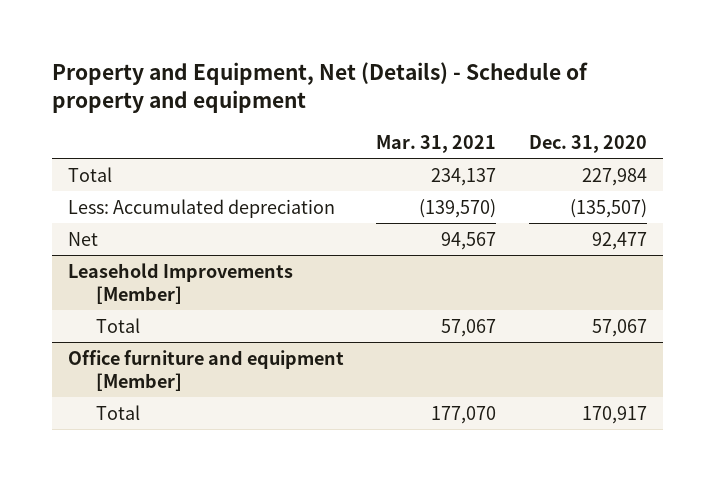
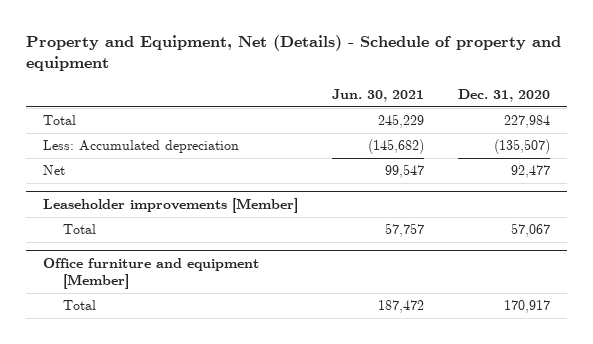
- | Mar. 31, 2021 | Dec. 31, 2020
+ | Jun. 30, 2021 | Dec. 31, 2020
- Leasehold Improvements [Member]
+ Leaseholder improvements [Member]

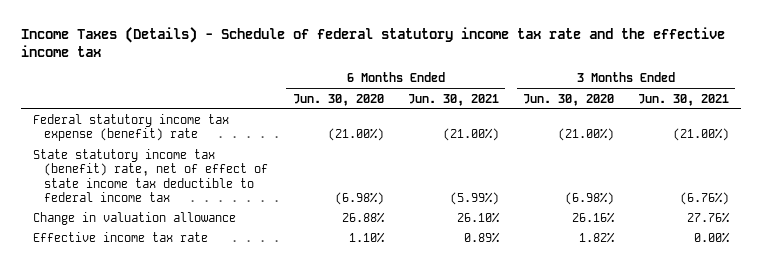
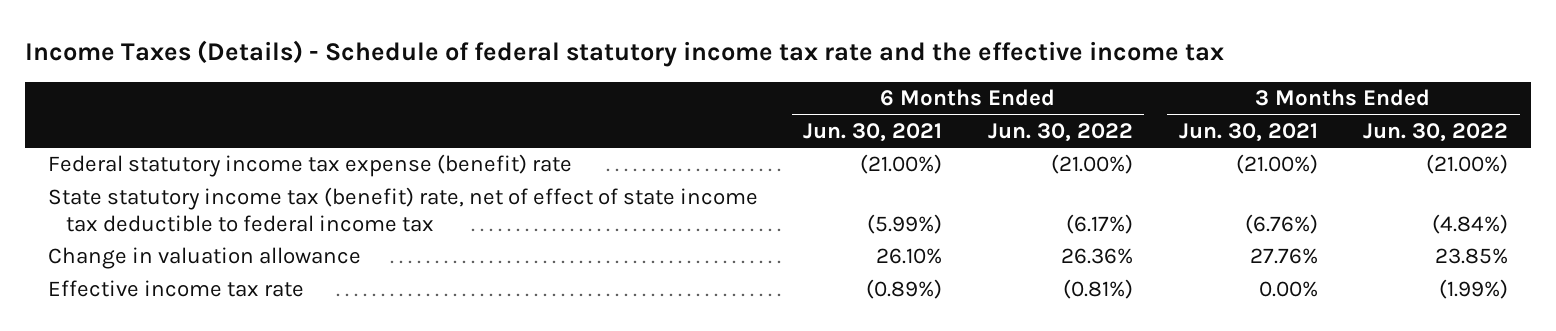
- | 6 Months Ended Jun. 30, 2020 | 6 Months Ended Jun. 30, 2021 | 3 Months Ended Jun. 30, 2020 | 3 Months Ended Jun. 30, 2021
+ | 6 Months Ended Jun. 30, 2021 | 6 Months Ended Jun. 30, 2022 | 3 Months Ended Jun. 30, 2021 | 3 Months Ended Jun. 30, 2022
- Effective income tax rate | 1.10% | 0.89% | 1.82% | 0.00%
+ Effective income tax rate | (0.89%) | (0.81%) | 0.00% | (1.99%)

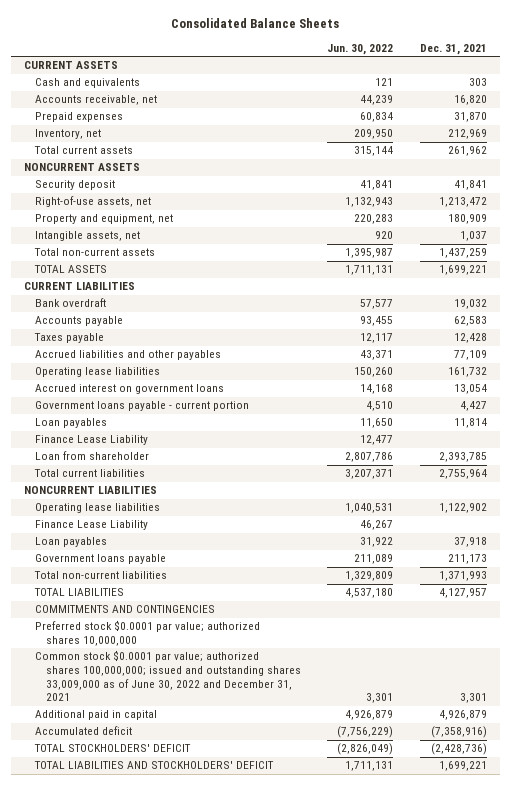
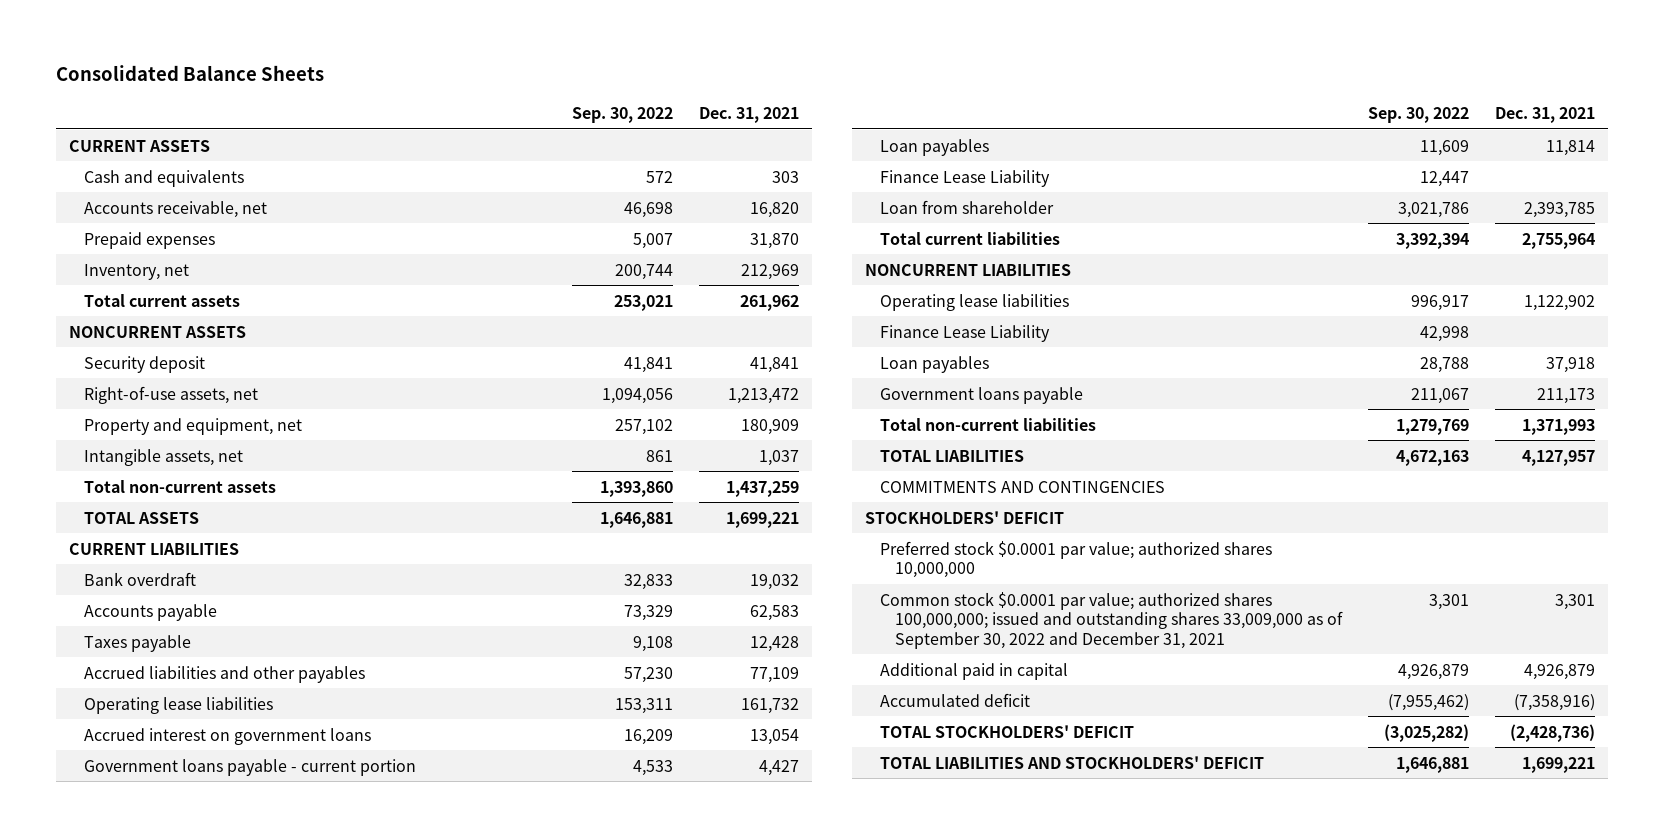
- | Jun. 30, 2022 | Dec. 31, 2021
+ | Sep. 30, 2022 | Dec. 31, 2021
+ STOCKHOLDERS' DEFICIT
- Common stock $0.0001 par value; authorized shares 100,000,000; issued and outstanding shares 33,009,000 as of June 30, 2022 and December 31, 2021 | 3,301 | 3,301
+ Common stock $0.0001 par value; authorized shares 100,000,000; issued and outstanding shares 33,009,000 as of September 30, 2022 and December 31, 2021 | 3,301 | 3,301

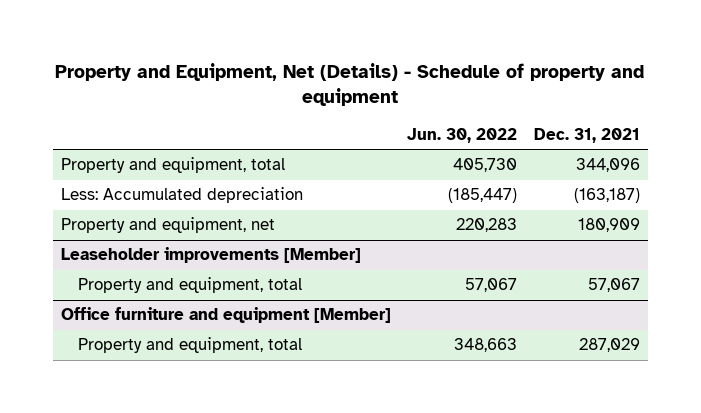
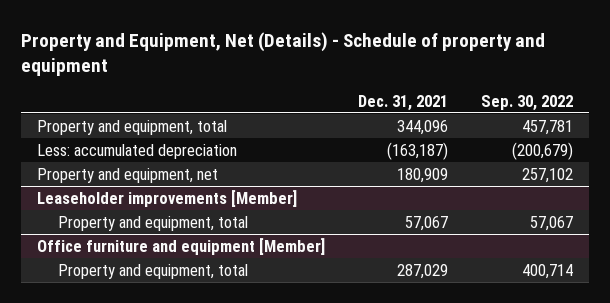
- | Jun. 30, 2022 | Dec. 31, 2021
+ | Dec. 31, 2021 | Sep. 30, 2022
- Less: Accumulated depreciation | (185,447) | (163,187)
+ Less: accumulated depreciation | (163,187) | (200,679)

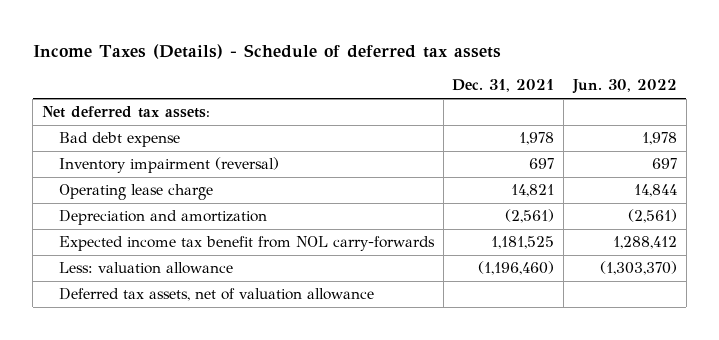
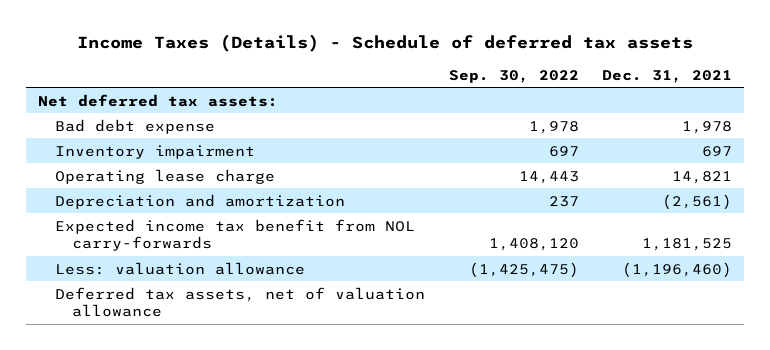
- | Dec. 31, 2021 | Jun. 30, 2022
+ | Sep. 30, 2022 | Dec. 31, 2021
- Inventory impairment (reversal) | 697 | 697
+ Inventory impairment | 697 | 697

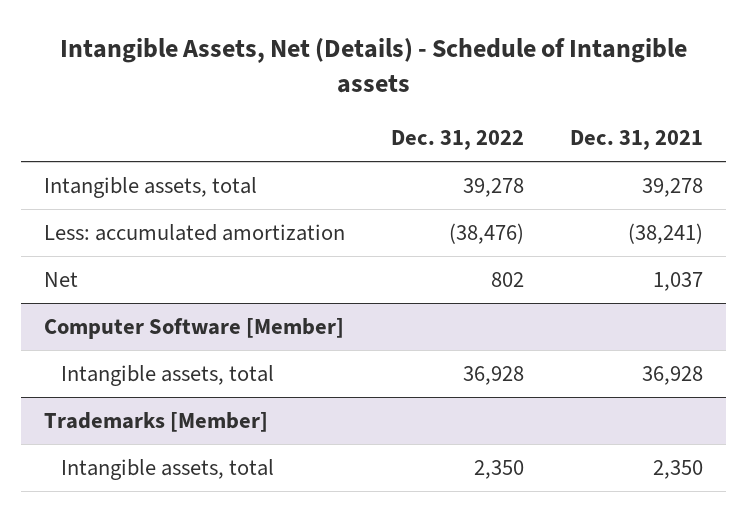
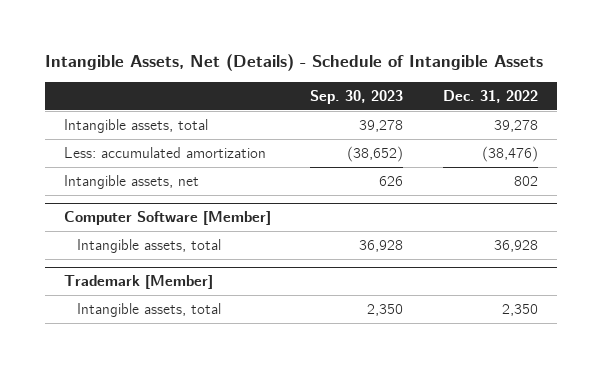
- Intangible Assets, Net (Details) - Schedule of Intangible assets
+ Intangible Assets, Net (Details) - Schedule of Intangible Assets
- | Dec. 31, 2022 | Dec. 31, 2021
+ | Sep. 30, 2023 | Dec. 31, 2022
- Net | 802 | 1,037
+ Intangible assets, net | 626 | 802
- Trademarks [Member]
+ Trademark [Member]

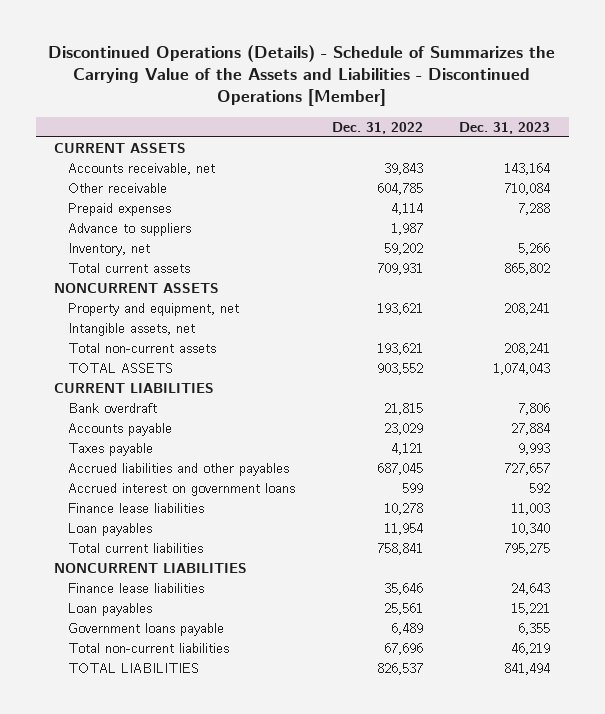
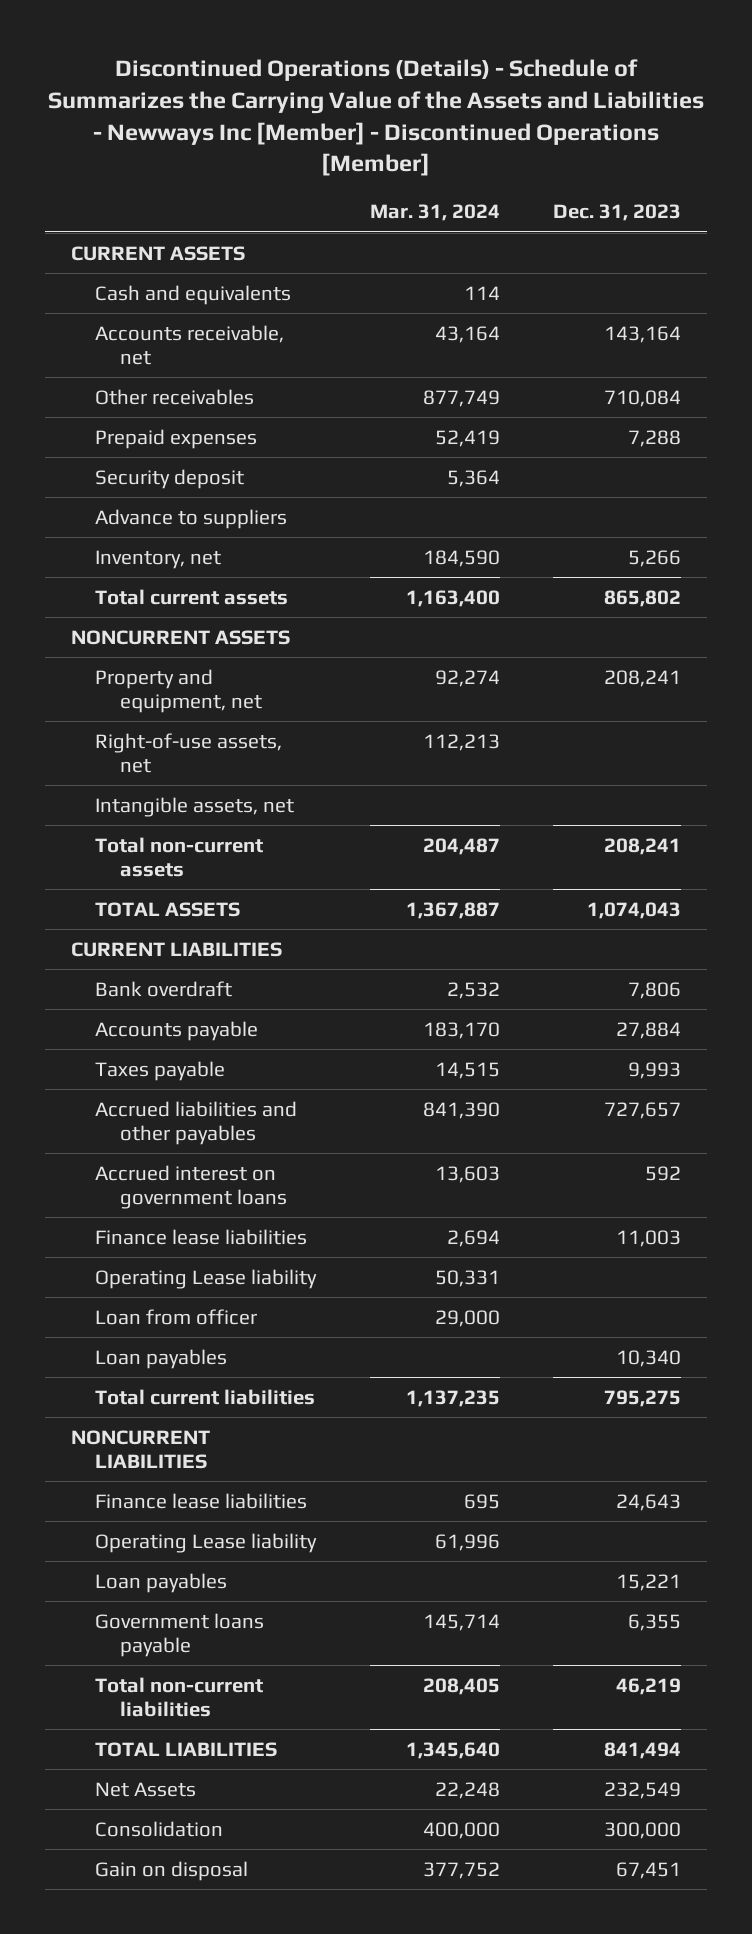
- Discontinued Operations (Details) - Schedule of Summarizes the Carrying Value of the Assets and Liabilities - Discontinued Operations [Member]
+ Discontinued Operations (Details) - Schedule of Summarizes the Carrying Value of the Assets and Liabilities - Newways Inc [Member] - Discontinued Operations [Member]
- | Dec. 31, 2022 | Dec. 31, 2023
+ | Mar. 31, 2024 | Dec. 31, 2023
+ Cash and equivalents | 114 |
- Other receivable | 604,785 | 710,084
+ Other receivables | 877,749 | 710,084
+ Security deposit | 5,364 |
+ Right-of-use assets, net | 112,213 |
+ Operating Lease liability | 50,331 |
+ Loan from officer | 29,000 |
+ Operating Lease liability | 61,996 |
+ Net Assets | 22,248 | 232,549
+ Consolidation | 400,000 | 300,000
+ Gain on disposal | 377,752 | 67,451

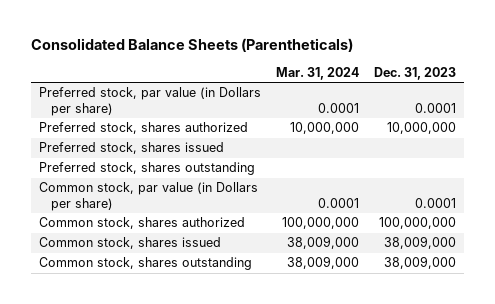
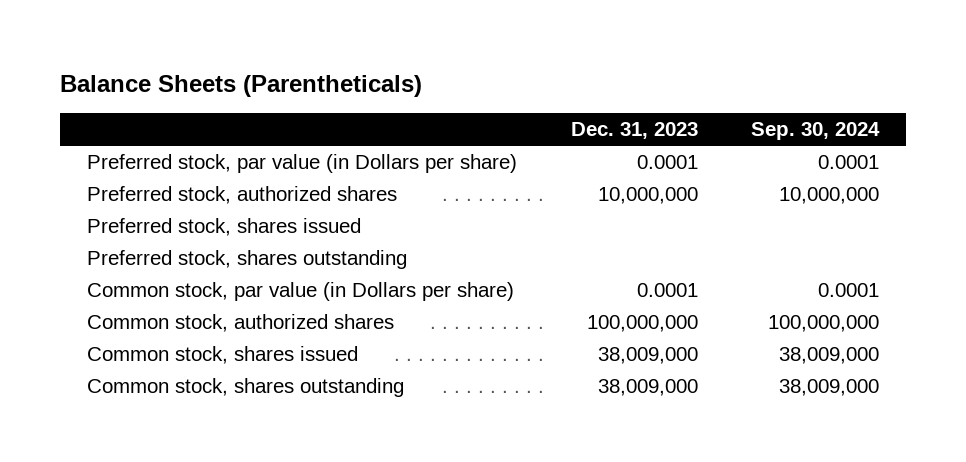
- Consolidated Balance Sheets (Parentheticals)
+ Balance Sheets (Parentheticals)
- | Mar. 31, 2024 | Dec. 31, 2023
+ | Dec. 31, 2023 | Sep. 30, 2024
- Preferred stock, shares authorized | 10,000,000 | 10,000,000
+ Preferred stock, authorized shares | 10,000,000 | 10,000,000
- Common stock, shares authorized | 100,000,000 | 100,000,000
+ Common stock, authorized shares | 100,000,000 | 100,000,000

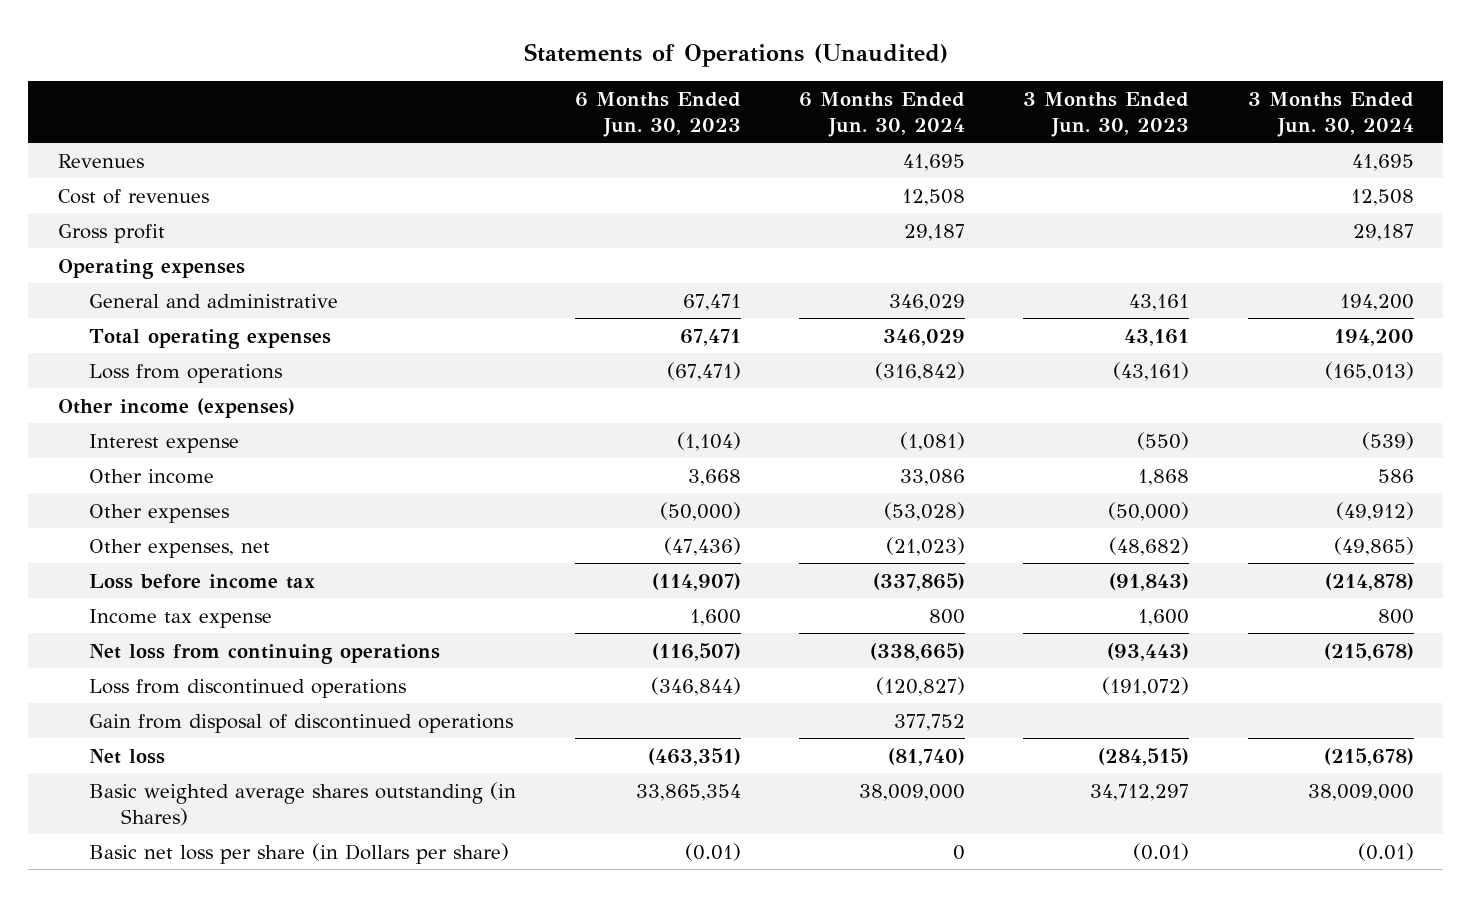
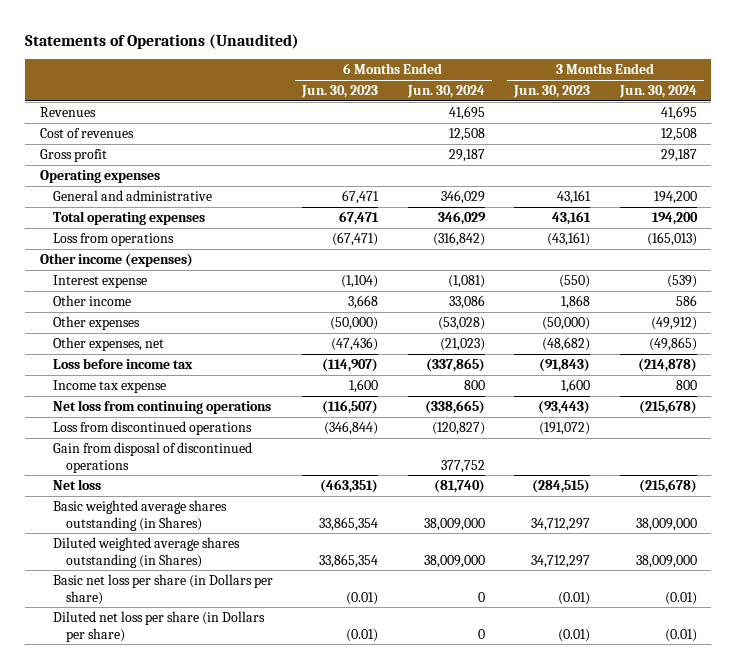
+ Diluted weighted average shares outstanding (in Shares) | 33,865,354 | 38,009,000 | 34,712,297 | 38,009,000
+ Diluted net loss per share (in Dollars per share) | (0.01) | 0 | (0.01) | (0.01)

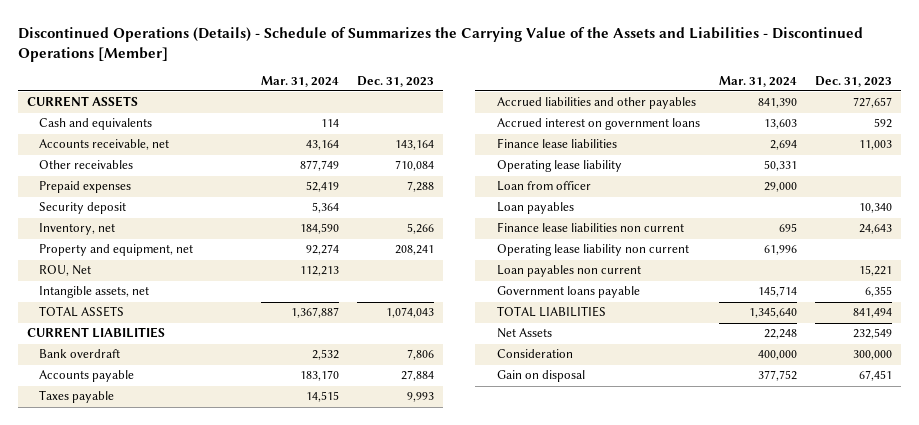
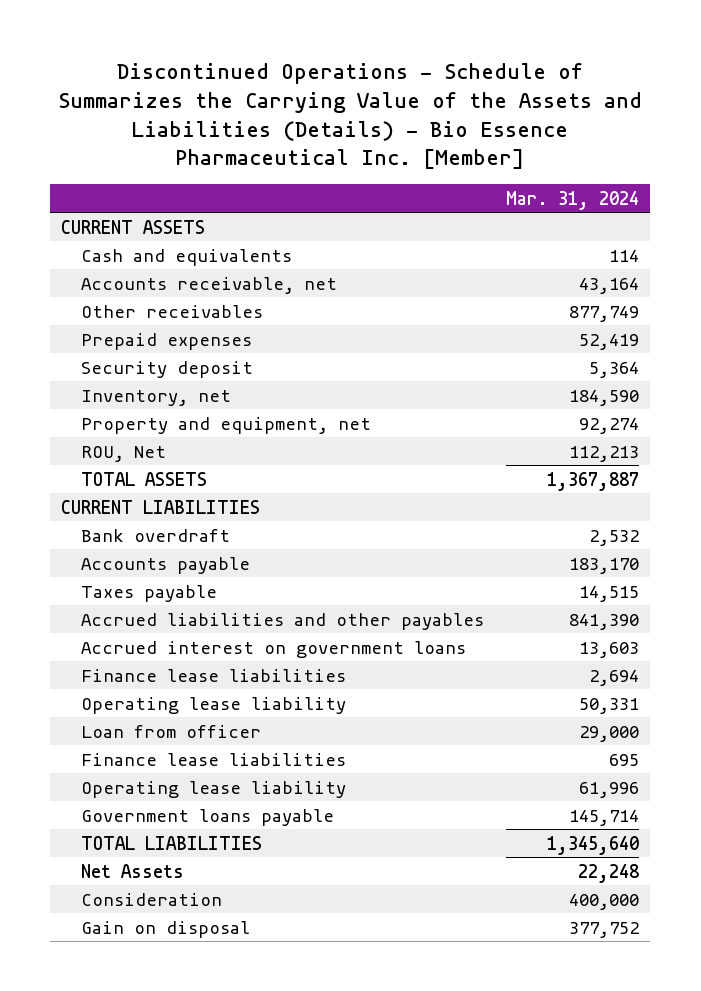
- Discontinued Operations (Details) - Schedule of Summarizes the Carrying Value of the Assets and Liabilities - Discontinued Operations [Member]
+ Discontinued Operations - Schedule of Summarizes the Carrying Value of the Assets and Liabilities (Details) - Bio Essence Pharmaceutical Inc. [Member]
- | Mar. 31, 2024 | Dec. 31, 2023
+ | Mar. 31, 2024
- Intangible assets, net
- Loan payables | | 10,340
- Finance lease liabilities non current | 695 | 24,643
- Operating lease liability non current | 61,996 |
- Loan payables non current | | 15,221
+ Finance lease liabilities | 695
+ Operating lease liability | 61,996

